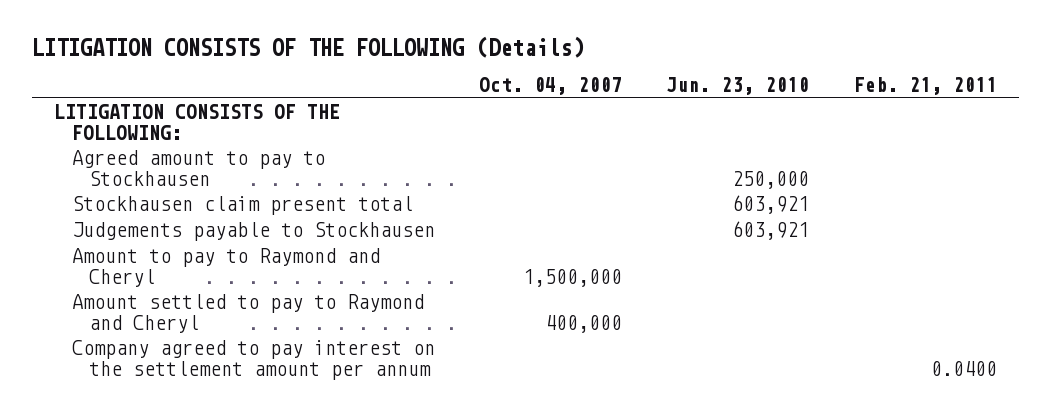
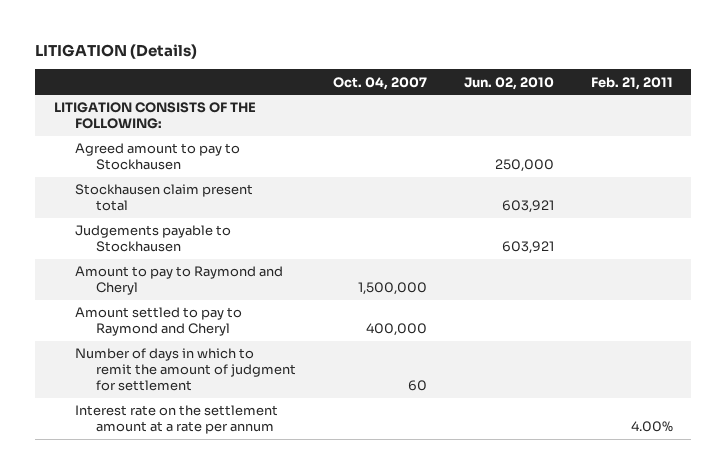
- LITIGATION CONSISTS OF THE FOLLOWING (Details)
+ LITIGATION (Details)
- | Oct. 04, 2007 | Jun. 23, 2010 | Feb. 21, 2011
+ | Oct. 04, 2007 | Jun. 02, 2010 | Feb. 21, 2011
- Company agreed to pay interest on the settlement amount per annum | | | 0.0400
+ Number of days in which to remit the amount of judgment for settlement | 60 | |
+ Interest rate on the settlement amount at a rate per annum | | | 4.00%

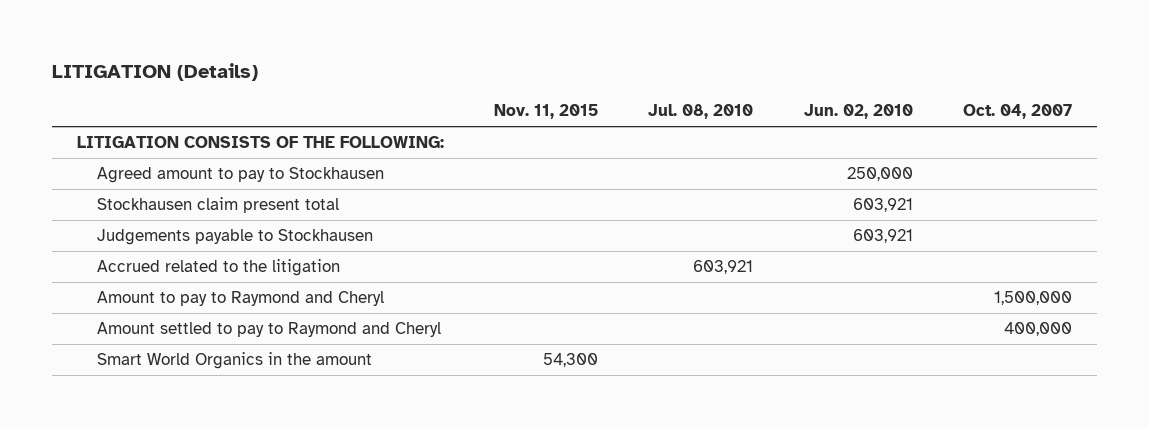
- | Oct. 04, 2007 | Jun. 02, 2010 | Feb. 21, 2011
+ | Nov. 11, 2015 | Jul. 08, 2010 | Jun. 02, 2010 | Oct. 04, 2007
+ Accrued related to the litigation | | 603,921 | |
- Number of days in which to remit the amount of judgment for settlement | 60 | |
- Interest rate on the settlement amount at a rate per annum | | | 4.00%
+ Smart World Organics in the amount | 54,300 | | |

